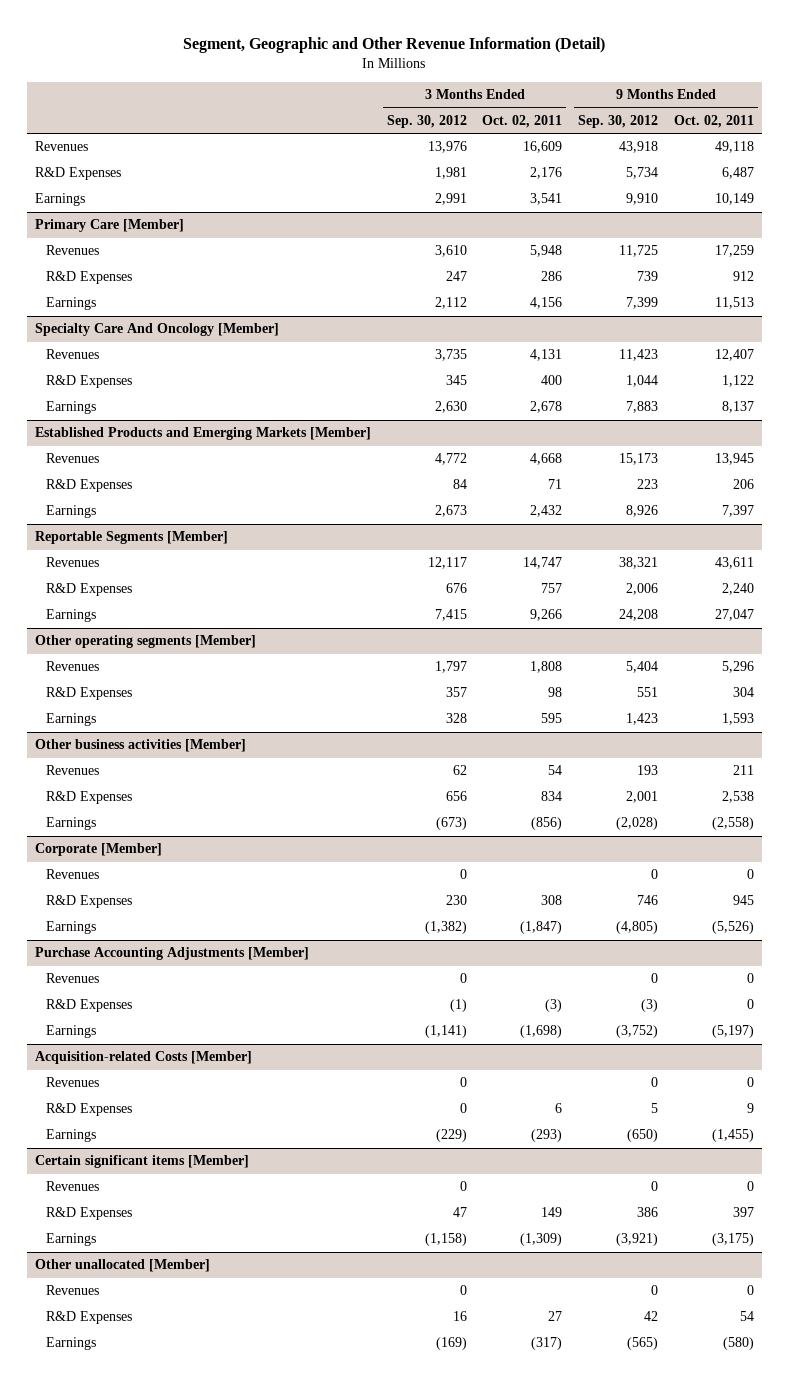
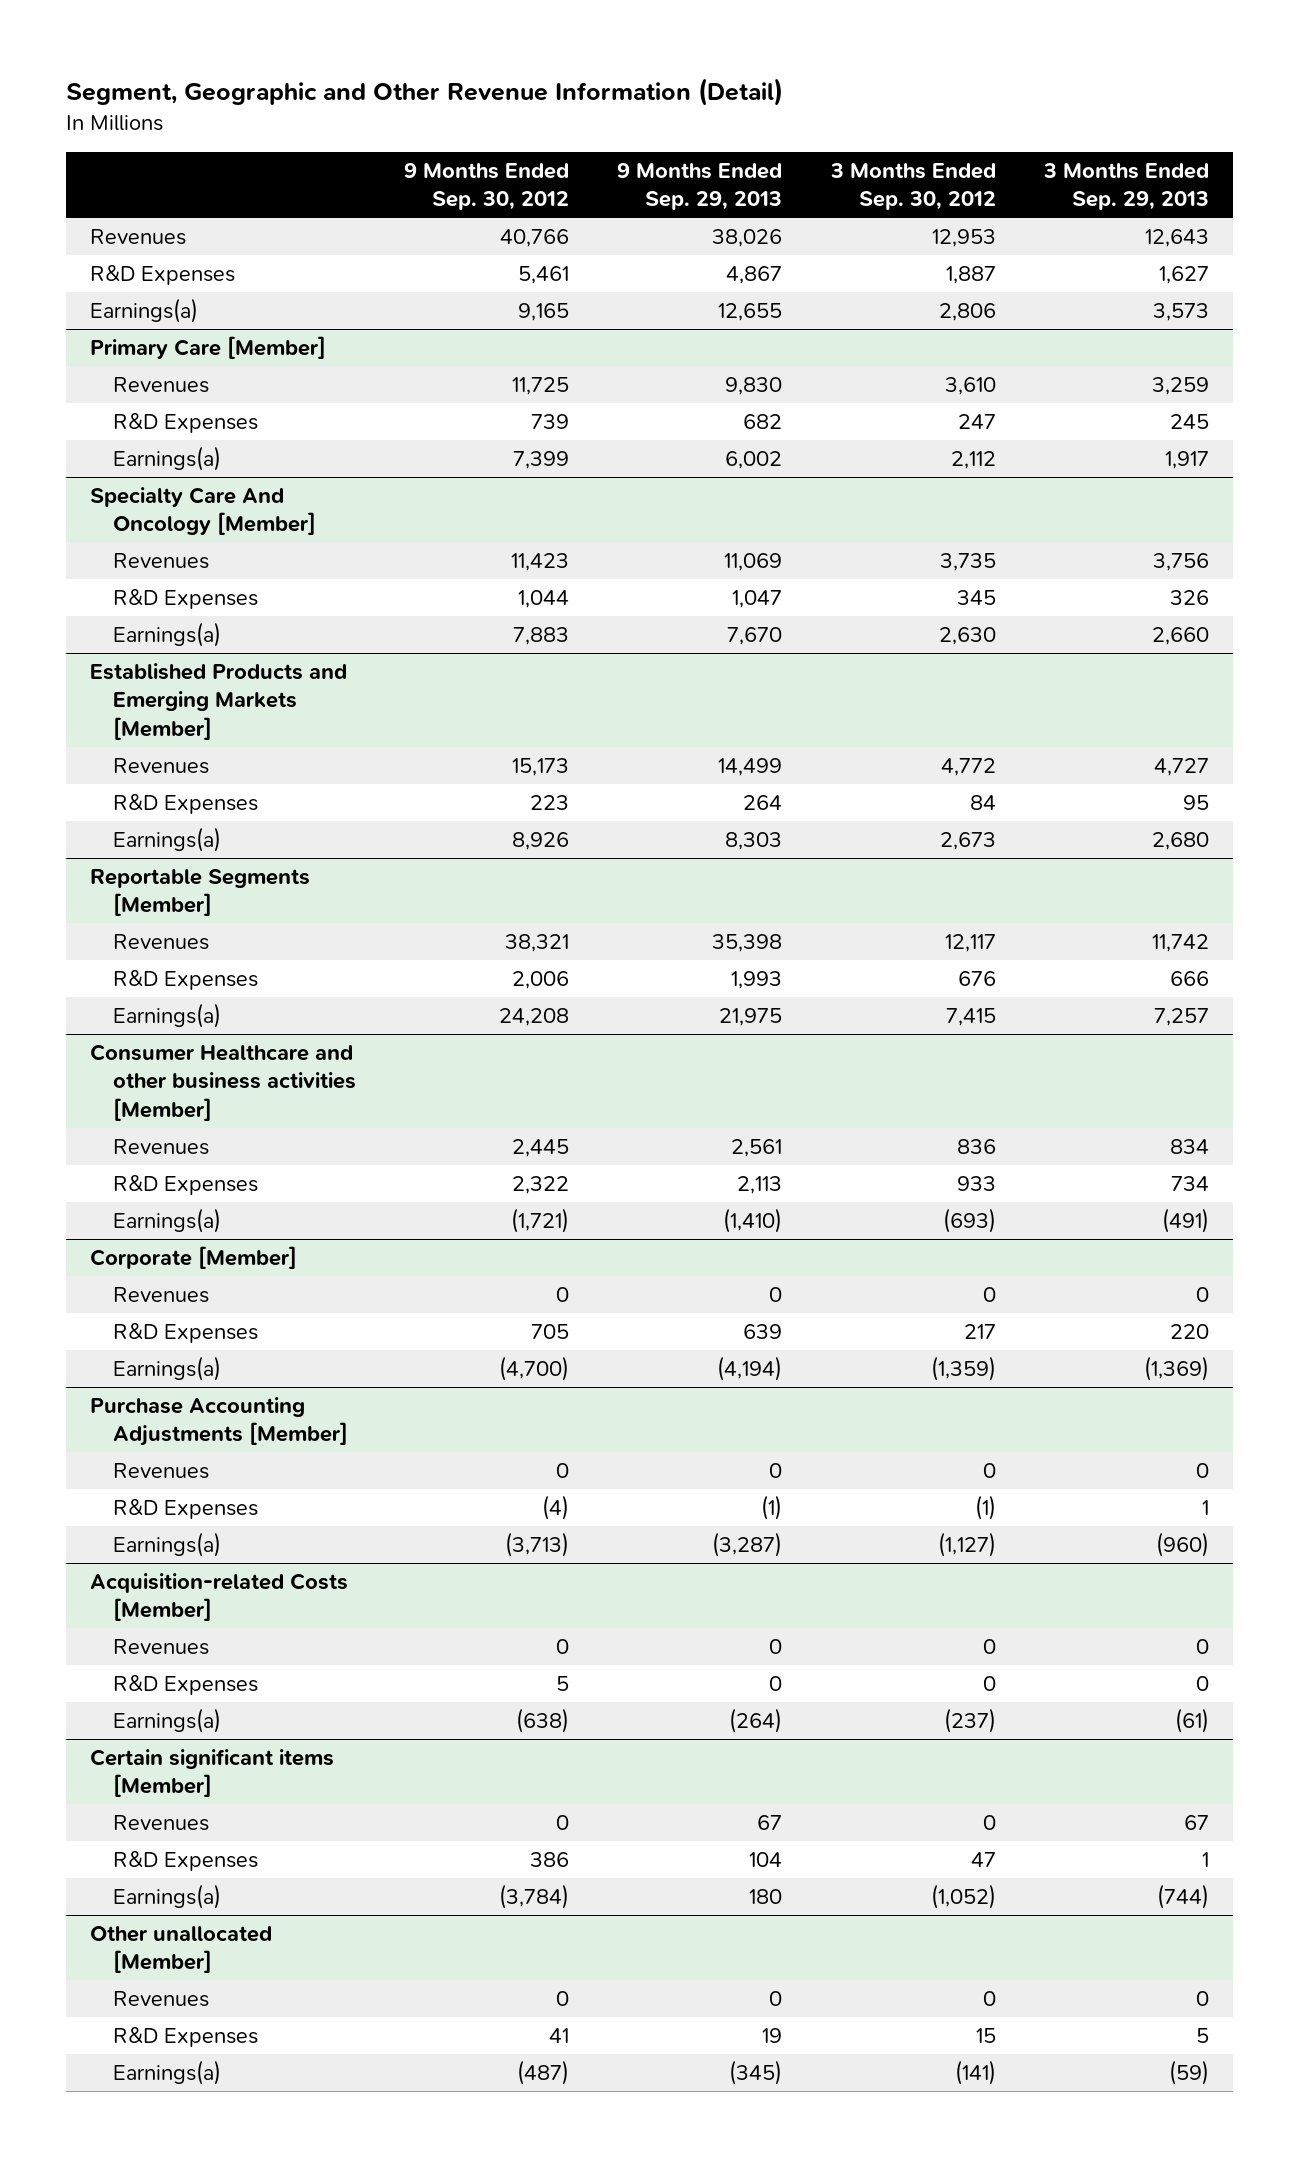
- | 3 Months Ended Sep. 30, 2012 | 3 Months Ended Oct. 02, 2011 | 9 Months Ended Sep. 30, 2012 | 9 Months Ended Oct. 02, 2011
+ | 9 Months Ended Sep. 30, 2012 | 9 Months Ended Sep. 29, 2013 | 3 Months Ended Sep. 30, 2012 | 3 Months Ended Sep. 29, 2013
- Revenues | 13,976 | 16,609 | 43,918 | 49,118
- R&D Expenses | 1,981 | 2,176 | 5,734 | 6,487
- Earnings | 2,991 | 3,541 | 9,910 | 10,149
+ Revenues | 40,766 | 38,026 | 12,953 | 12,643
+ R&D Expenses | 5,461 | 4,867 | 1,887 | 1,627
+ Earnings(a) | 9,165 | 12,655 | 2,806 | 3,573
@ Primary Care [Member]
- Earnings | 2,112 | 4,156 | 7,399 | 11,513
+ Earnings(a) | 7,399 | 6,002 | 2,112 | 1,917
@ Specialty Care And Oncology [Member]
- Earnings | 2,630 | 2,678 | 7,883 | 8,137
+ Earnings(a) | 7,883 | 7,670 | 2,630 | 2,660
@ Established Products and Emerging Markets [Member]
- Earnings | 2,673 | 2,432 | 8,926 | 7,397
+ Earnings(a) | 8,926 | 8,303 | 2,673 | 2,680
@ Reportable Segments [Member]
- Earnings | 7,415 | 9,266 | 24,208 | 27,047
- Other operating segments [Member]
- Revenues | 1,797 | 1,808 | 5,404 | 5,296
- R&D Expenses | 357 | 98 | 551 | 304
- Earnings | 328 | 595 | 1,423 | 1,593
- Other business activities [Member]
- Revenues | 62 | 54 | 193 | 211
- R&D Expenses | 656 | 834 | 2,001 | 2,538
- Earnings | (673) | (856) | (2,028) | (2,558)
@ Reportable Segments [Member]
+ Earnings(a) | 24,208 | 21,975 | 7,415 | 7,257
+ Consumer Healthcare and other business activities [Member]
+ Revenues | 2,445 | 2,561 | 836 | 834
+ R&D Expenses | 2,322 | 2,113 | 933 | 734
+ Earnings(a) | (1,721) | (1,410) | (693) | (491)
@ Corporate [Member]
- R&D Expenses | 230 | 308 | 746 | 945
- Earnings | (1,382) | (1,847) | (4,805) | (5,526)
+ R&D Expenses | 705 | 639 | 217 | 220
+ Earnings(a) | (4,700) | (4,194) | (1,359) | (1,369)
@ Purchase Accounting Adjustments [Member]
- R&D Expenses | (1) | (3) | (3) | 0
- Earnings | (1,141) | (1,698) | (3,752) | (5,197)
+ R&D Expenses | (4) | (1) | (1) | 1
+ Earnings(a) | (3,713) | (3,287) | (1,127) | (960)
@ Acquisition-related Costs [Member]
- Earnings | (229) | (293) | (650) | (1,455)
+ Earnings(a) | (638) | (264) | (237) | (61)
@ Certain significant items [Member]
- Earnings | (1,158) | (1,309) | (3,921) | (3,175)
+ Earnings(a) | (3,784) | 180 | (1,052) | (744)
@ Other unallocated [Member]
- R&D Expenses | 16 | 27 | 42 | 54
- Earnings | (169) | (317) | (565) | (580)
+ R&D Expenses | 41 | 19 | 15 | 5
+ Earnings(a) | (487) | (345) | (141) | (59)

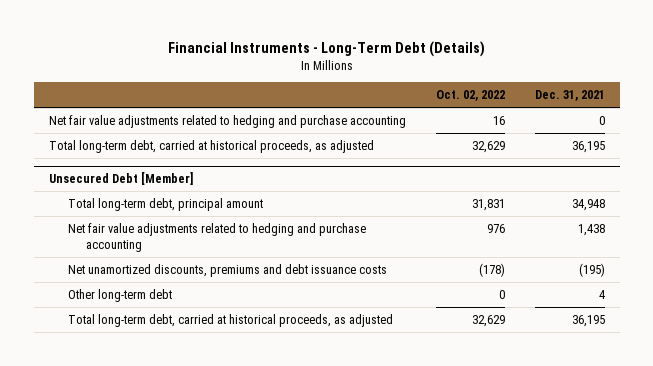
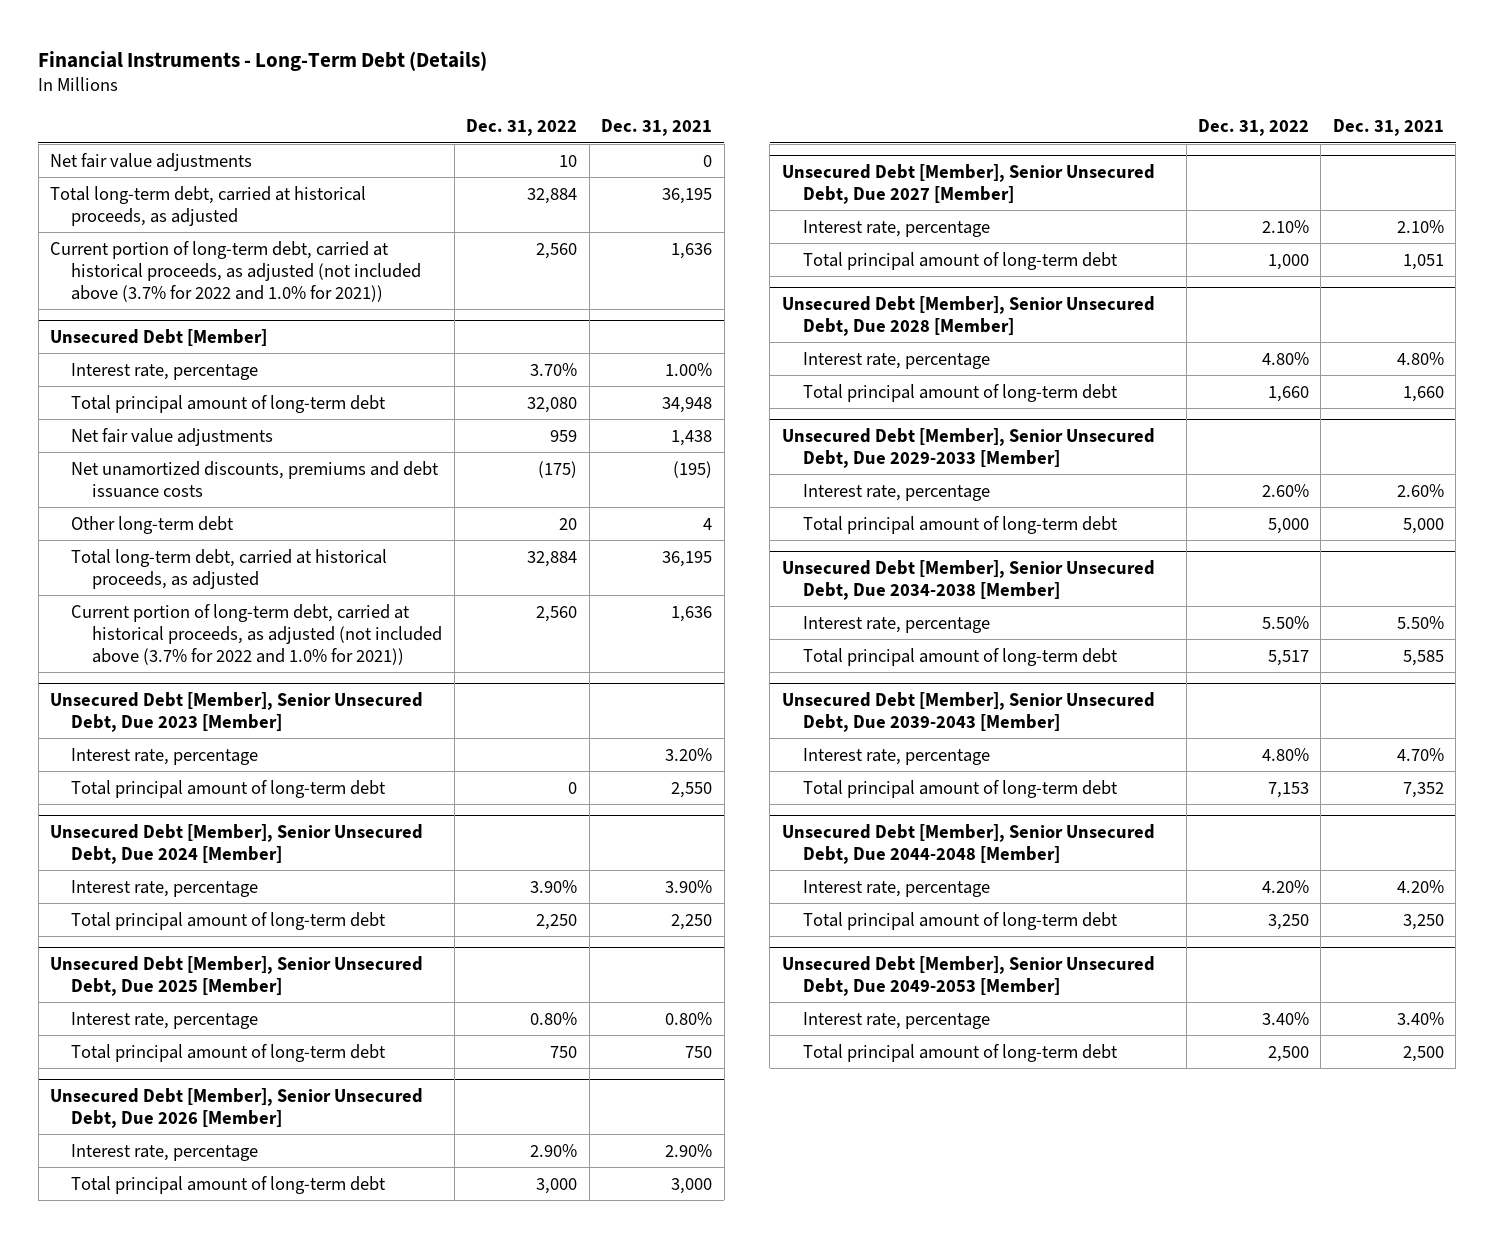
- | Oct. 02, 2022 | Dec. 31, 2021
+ | Dec. 31, 2022 | Dec. 31, 2021
- Net fair value adjustments related to hedging and purchase accounting | 16 | 0
+ Net fair value adjustments | 10 | 0
+ Current portion of long-term debt, carried at historical proceeds, as adjusted (not included above (3.7% for 2022 and 1.0% for 2021)) | 2,560 | 1,636
@ Unsecured Debt [Member]
- Total long-term debt, principal amount | 31,831 | 34,948
- Net fair value adjustments related to hedging and purchase accounting | 976 | 1,438
+ Interest rate, percentage | 3.70% | 1.00%
+ Total principal amount of long-term debt | 32,080 | 34,948
+ Net fair value adjustments | 959 | 1,438
+ Current portion of long-term debt, carried at historical proceeds, as adjusted (not included above (3.7% for 2022 and 1.0% for 2021)) | 2,560 | 1,636
+ Unsecured Debt [Member], Senior Unsecured Debt, Due 2023 [Member]
+ Interest rate, percentage | | 3.20%
+ Total principal amount of long-term debt | 0 | 2,550
+ Unsecured Debt [Member], Senior Unsecured Debt, Due 2024 [Member]
+ Interest rate, percentage | 3.90% | 3.90%
+ Total principal amount of long-term debt | 2,250 | 2,250
+ Unsecured Debt [Member], Senior Unsecured Debt, Due 2025 [Member]
+ Interest rate, percentage | 0.80% | 0.80%
+ Total principal amount of long-term debt | 750 | 750
+ Unsecured Debt [Member], Senior Unsecured Debt, Due 2026 [Member]
+ Interest rate, percentage | 2.90% | 2.90%
+ Total principal amount of long-term debt | 3,000 | 3,000
+ Unsecured Debt [Member], Senior Unsecured Debt, Due 2027 [Member]
+ Interest rate, percentage | 2.10% | 2.10%
+ Total principal amount of long-term debt | 1,000 | 1,051
+ Unsecured Debt [Member], Senior Unsecured Debt, Due 2028 [Member]
+ Interest rate, percentage | 4.80% | 4.80%
+ Total principal amount of long-term debt | 1,660 | 1,660
+ Unsecured Debt [Member], Senior Unsecured Debt, Due 2029-2033 [Member]
+ Interest rate, percentage | 2.60% | 2.60%
+ Total principal amount of long-term debt | 5,000 | 5,000
+ Unsecured Debt [Member], Senior Unsecured Debt, Due 2034-2038 [Member]
+ Interest rate, percentage | 5.50% | 5.50%
+ Total principal amount of long-term debt | 5,517 | 5,585
+ Unsecured Debt [Member], Senior Unsecured Debt, Due 2039-2043 [Member]
+ Interest rate, percentage | 4.80% | 4.70%
+ Total principal amount of long-term debt | 7,153 | 7,352
+ Unsecured Debt [Member], Senior Unsecured Debt, Due 2044-2048 [Member]
+ Interest rate, percentage | 4.20% | 4.20%
+ Total principal amount of long-term debt | 3,250 | 3,250
+ Unsecured Debt [Member], Senior Unsecured Debt, Due 2049-2053 [Member]
+ Interest rate, percentage | 3.40% | 3.40%
+ Total principal amount of long-term debt | 2,500 | 2,500

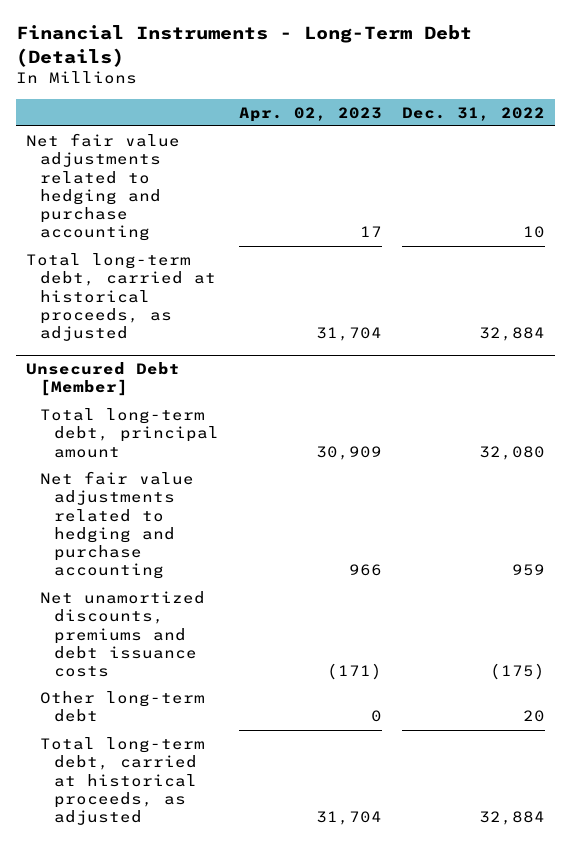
- | Dec. 31, 2022 | Dec. 31, 2021
+ | Apr. 02, 2023 | Dec. 31, 2022
- Net fair value adjustments | 10 | 0
+ Net fair value adjustments related to hedging and purchase accounting | 17 | 10
- Current portion of long-term debt, carried at historical proceeds, as adjusted (not included above (3.7% for 2022 and 1.0% for 2021)) | 2,560 | 1,636
@ Unsecured Debt [Member]
- Interest rate, percentage | 3.70% | 1.00%
- Total principal amount of long-term debt | 32,080 | 34,948
- Net fair value adjustments | 959 | 1,438
+ Total long-term debt, principal amount | 30,909 | 32,080
+ Net fair value adjustments related to hedging and purchase accounting | 966 | 959
- Current portion of long-term debt, carried at historical proceeds, as adjusted (not included above (3.7% for 2022 and 1.0% for 2021)) | 2,560 | 1,636
- Unsecured Debt [Member], Senior Unsecured Debt, Due 2023 [Member]
- Interest rate, percentage | | 3.20%
- Total principal amount of long-term debt | 0 | 2,550
- Unsecured Debt [Member], Senior Unsecured Debt, Due 2024 [Member]
- Interest rate, percentage | 3.90% | 3.90%
- Total principal amount of long-term debt | 2,250 | 2,250
- Unsecured Debt [Member], Senior Unsecured Debt, Due 2025 [Member]
- Interest rate, percentage | 0.80% | 0.80%
- Total principal amount of long-term debt | 750 | 750
- Unsecured Debt [Member], Senior Unsecured Debt, Due 2026 [Member]
- Interest rate, percentage | 2.90% | 2.90%
- Total principal amount of long-term debt | 3,000 | 3,000
- Unsecured Debt [Member], Senior Unsecured Debt, Due 2027 [Member]
- Interest rate, percentage | 2.10% | 2.10%
- Total principal amount of long-term debt | 1,000 | 1,051
- Unsecured Debt [Member], Senior Unsecured Debt, Due 2028 [Member]
- Interest rate, percentage | 4.80% | 4.80%
- Total principal amount of long-term debt | 1,660 | 1,660
- Unsecured Debt [Member], Senior Unsecured Debt, Due 2029-2033 [Member]
- Interest rate, percentage | 2.60% | 2.60%
- Total principal amount of long-term debt | 5,000 | 5,000
- Unsecured Debt [Member], Senior Unsecured Debt, Due 2034-2038 [Member]
- Interest rate, percentage | 5.50% | 5.50%
- Total principal amount of long-term debt | 5,517 | 5,585
- Unsecured Debt [Member], Senior Unsecured Debt, Due 2039-2043 [Member]
- Interest rate, percentage | 4.80% | 4.70%
- Total principal amount of long-term debt | 7,153 | 7,352
- Unsecured Debt [Member], Senior Unsecured Debt, Due 2044-2048 [Member]
- Interest rate, percentage | 4.20% | 4.20%
- Total principal amount of long-term debt | 3,250 | 3,250
- Unsecured Debt [Member], Senior Unsecured Debt, Due 2049-2053 [Member]
- Interest rate, percentage | 3.40% | 3.40%
- Total principal amount of long-term debt | 2,500 | 2,500

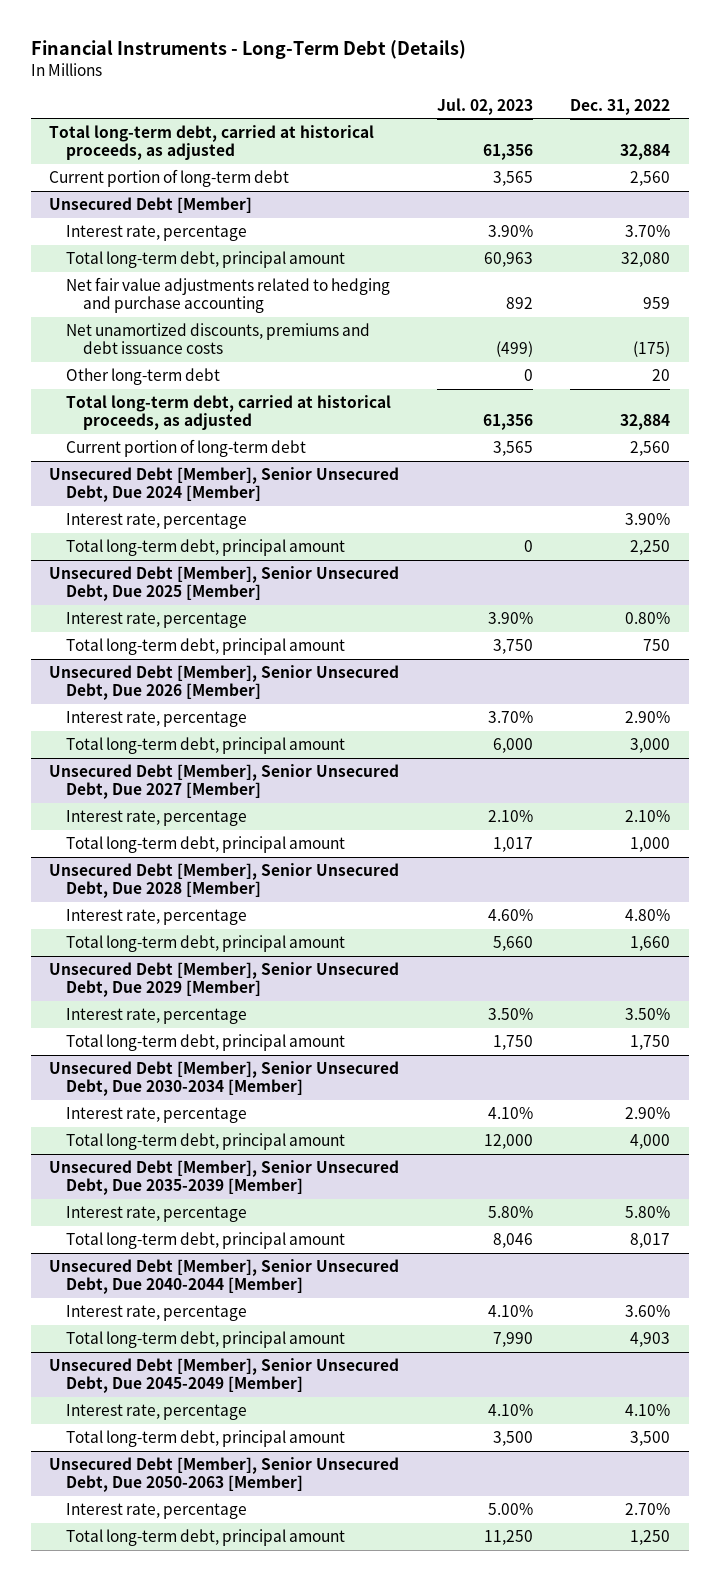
- | Apr. 02, 2023 | Dec. 31, 2022
+ | Jul. 02, 2023 | Dec. 31, 2022
- Net fair value adjustments related to hedging and purchase accounting | 17 | 10
+ Current portion of long-term debt | 3,565 | 2,560
@ Unsecured Debt [Member]
+ Interest rate, percentage | 3.90% | 3.70%
+ Current portion of long-term debt | 3,565 | 2,560
+ Unsecured Debt [Member], Senior Unsecured Debt, Due 2024 [Member]
+ Interest rate, percentage | | 3.90%
+ Total long-term debt, principal amount | 0 | 2,250
+ Unsecured Debt [Member], Senior Unsecured Debt, Due 2025 [Member]
+ Interest rate, percentage | 3.90% | 0.80%
+ Total long-term debt, principal amount | 3,750 | 750
+ Unsecured Debt [Member], Senior Unsecured Debt, Due 2026 [Member]
+ Interest rate, percentage | 3.70% | 2.90%
+ Total long-term debt, principal amount | 6,000 | 3,000
+ Unsecured Debt [Member], Senior Unsecured Debt, Due 2027 [Member]
+ Interest rate, percentage | 2.10% | 2.10%
+ Total long-term debt, principal amount | 1,017 | 1,000
+ Unsecured Debt [Member], Senior Unsecured Debt, Due 2028 [Member]
+ Interest rate, percentage | 4.60% | 4.80%
+ Total long-term debt, principal amount | 5,660 | 1,660
+ Unsecured Debt [Member], Senior Unsecured Debt, Due 2029 [Member]
+ Interest rate, percentage | 3.50% | 3.50%
+ Total long-term debt, principal amount | 1,750 | 1,750
+ Unsecured Debt [Member], Senior Unsecured Debt, Due 2030-2034 [Member]
+ Interest rate, percentage | 4.10% | 2.90%
+ Total long-term debt, principal amount | 12,000 | 4,000
+ Unsecured Debt [Member], Senior Unsecured Debt, Due 2035-2039 [Member]
+ Interest rate, percentage | 5.80% | 5.80%
+ Total long-term debt, principal amount | 8,046 | 8,017
+ Unsecured Debt [Member], Senior Unsecured Debt, Due 2040-2044 [Member]
+ Interest rate, percentage | 4.10% | 3.60%
+ Total long-term debt, principal amount | 7,990 | 4,903
+ Unsecured Debt [Member], Senior Unsecured Debt, Due 2045-2049 [Member]
+ Interest rate, percentage | 4.10% | 4.10%
+ Total long-term debt, principal amount | 3,500 | 3,500
+ Unsecured Debt [Member], Senior Unsecured Debt, Due 2050-2063 [Member]
+ Interest rate, percentage | 5.00% | 2.70%
+ Total long-term debt, principal amount | 11,250 | 1,250

